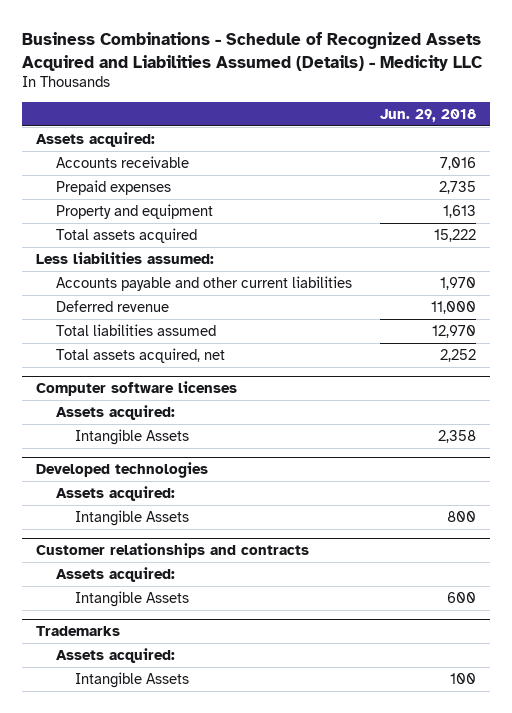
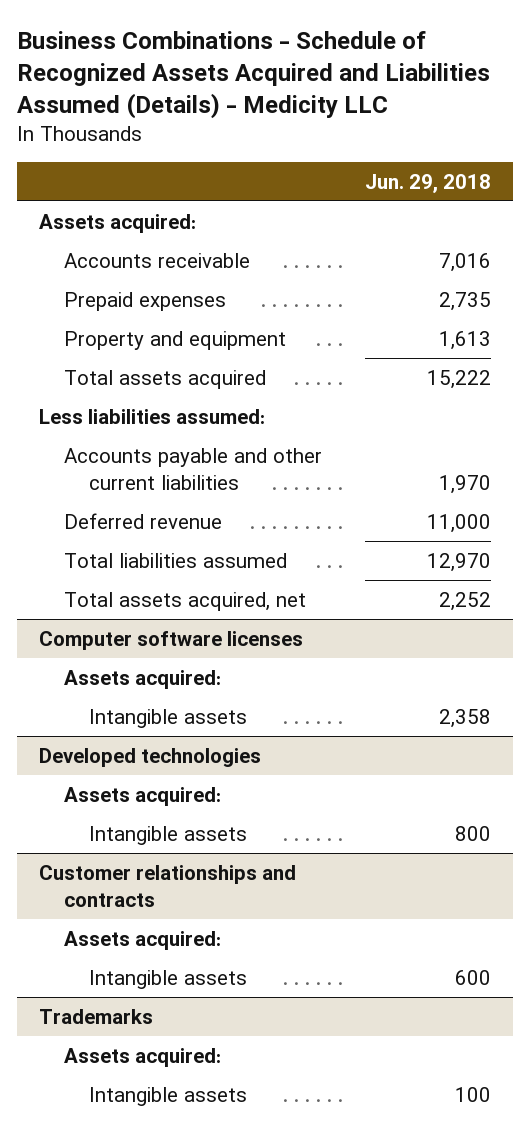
@ Computer software licenses
- Intangible Assets | 2,358
+ Intangible assets | 2,358
@ Developed technologies
- Intangible Assets | 800
+ Intangible assets | 800
@ Customer relationships and contracts
- Intangible Assets | 600
+ Intangible assets | 600
@ Trademarks
- Intangible Assets | 100
+ Intangible assets | 100

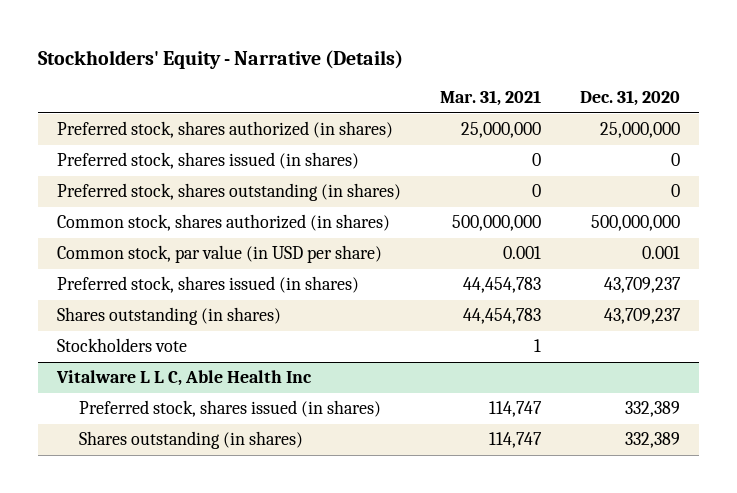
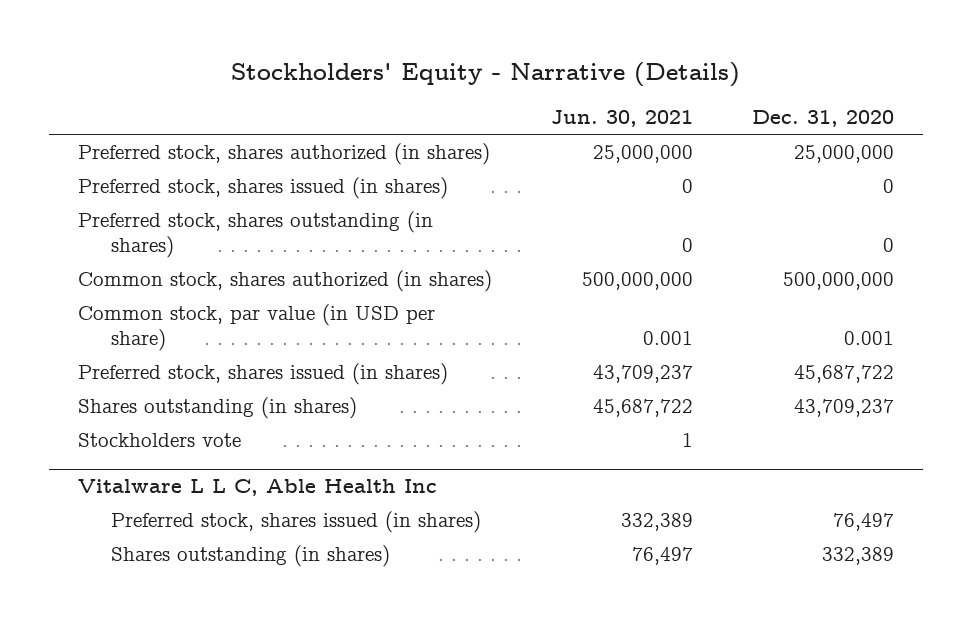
- | Mar. 31, 2021 | Dec. 31, 2020
+ | Jun. 30, 2021 | Dec. 31, 2020
- Preferred stock, shares issued (in shares) | 44,454,783 | 43,709,237
+ Preferred stock, shares issued (in shares) | 43,709,237 | 45,687,722
@ Vitalware L L C, Able Health Inc
- Preferred stock, shares issued (in shares) | 114,747 | 332,389
+ Preferred stock, shares issued (in shares) | 332,389 | 76,497

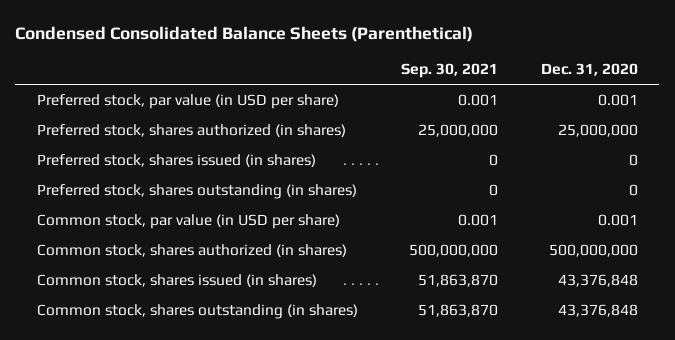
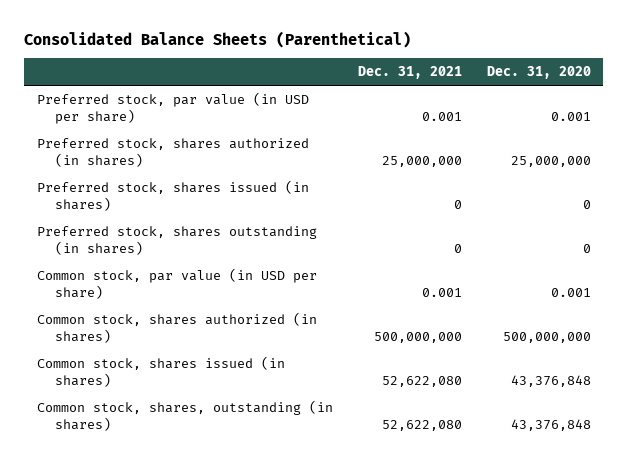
- Condensed Consolidated Balance Sheets (Parenthetical)
+ Consolidated Balance Sheets (Parenthetical)
- | Sep. 30, 2021 | Dec. 31, 2020
+ | Dec. 31, 2021 | Dec. 31, 2020
- Common stock, shares outstanding (in shares) | 51,863,870 | 43,376,848
+ Common stock, shares, outstanding (in shares) | 52,622,080 | 43,376,848

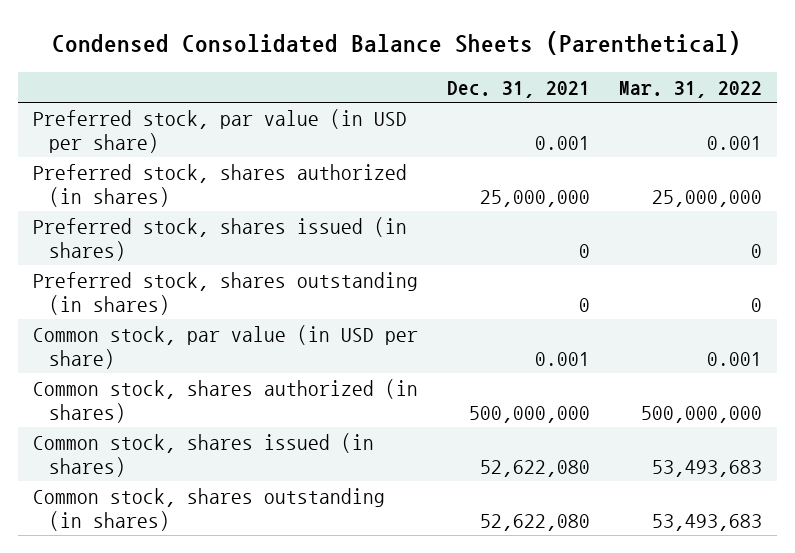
- Consolidated Balance Sheets (Parenthetical)
+ Condensed Consolidated Balance Sheets (Parenthetical)
- | Dec. 31, 2021 | Dec. 31, 2020
+ | Dec. 31, 2021 | Mar. 31, 2022
- Common stock, shares, outstanding (in shares) | 52,622,080 | 43,376,848
+ Common stock, shares outstanding (in shares) | 52,622,080 | 53,493,683

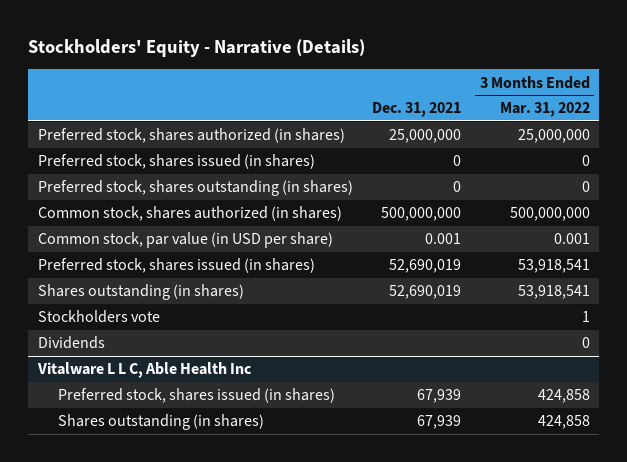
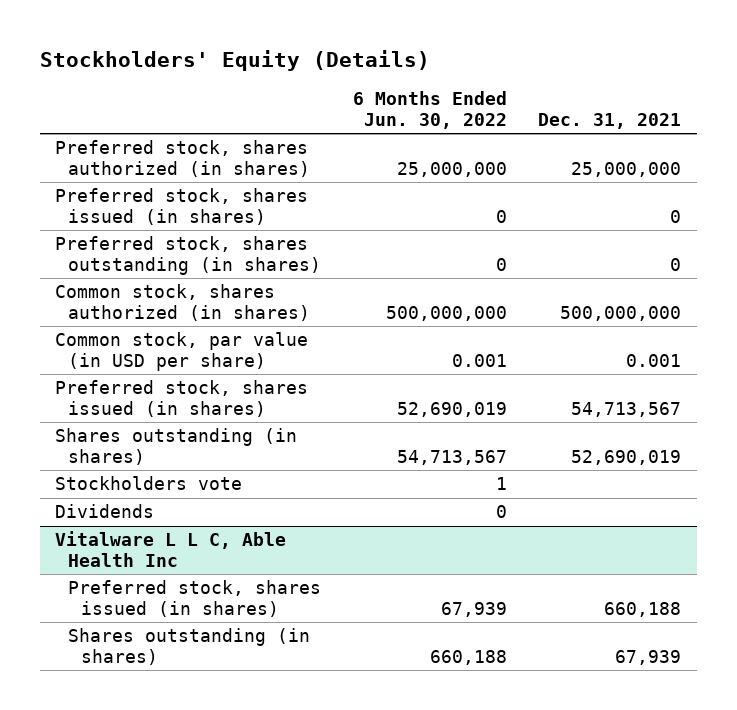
- Stockholders' Equity - Narrative (Details)
+ Stockholders' Equity (Details)
- | Dec. 31, 2021 | 3 Months Ended Mar. 31, 2022
+ | 6 Months Ended Jun. 30, 2022 | Dec. 31, 2021
- Preferred stock, shares issued (in shares) | 52,690,019 | 53,918,541
+ Preferred stock, shares issued (in shares) | 52,690,019 | 54,713,567
@ Vitalware L L C, Able Health Inc
- Preferred stock, shares issued (in shares) | 67,939 | 424,858
+ Preferred stock, shares issued (in shares) | 67,939 | 660,188

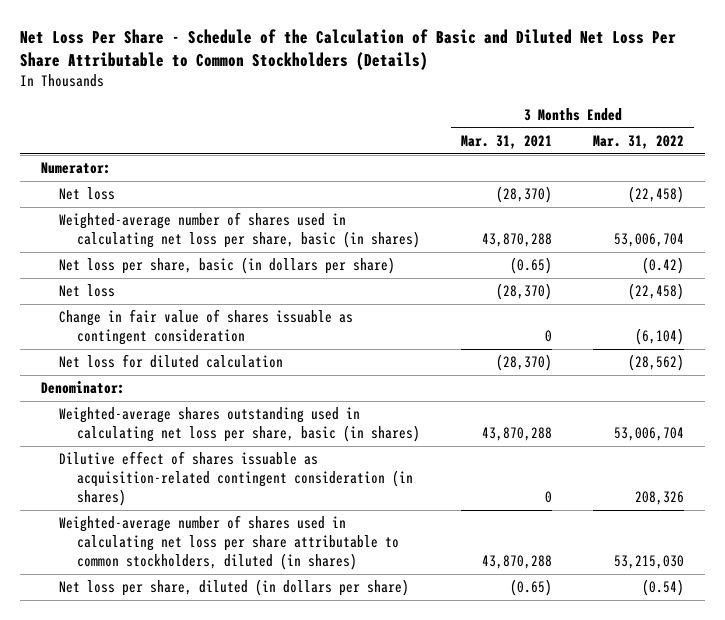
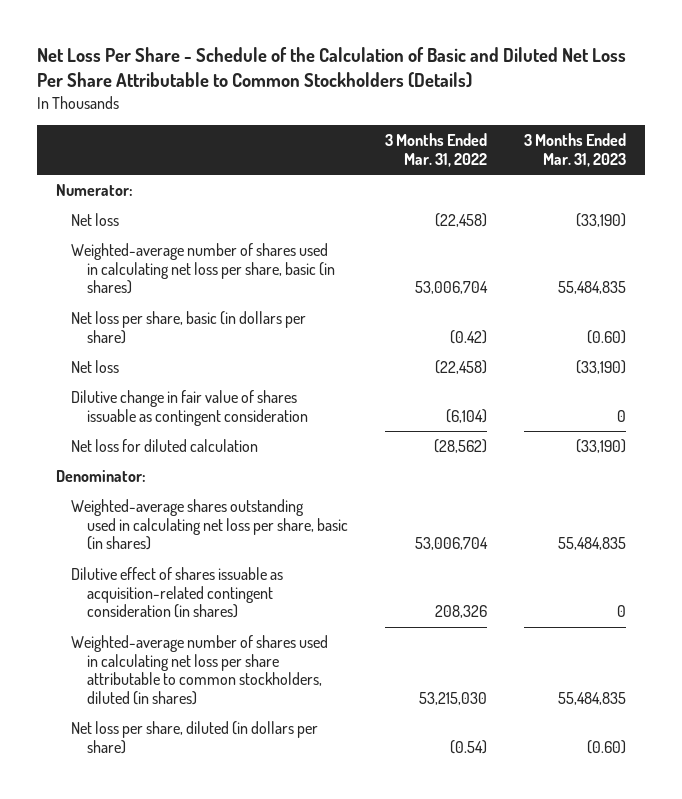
- | 3 Months Ended Mar. 31, 2021 | 3 Months Ended Mar. 31, 2022
+ | 3 Months Ended Mar. 31, 2022 | 3 Months Ended Mar. 31, 2023
- Change in fair value of shares issuable as contingent consideration | 0 | (6,104)
+ Dilutive change in fair value of shares issuable as contingent consideration | (6,104) | 0

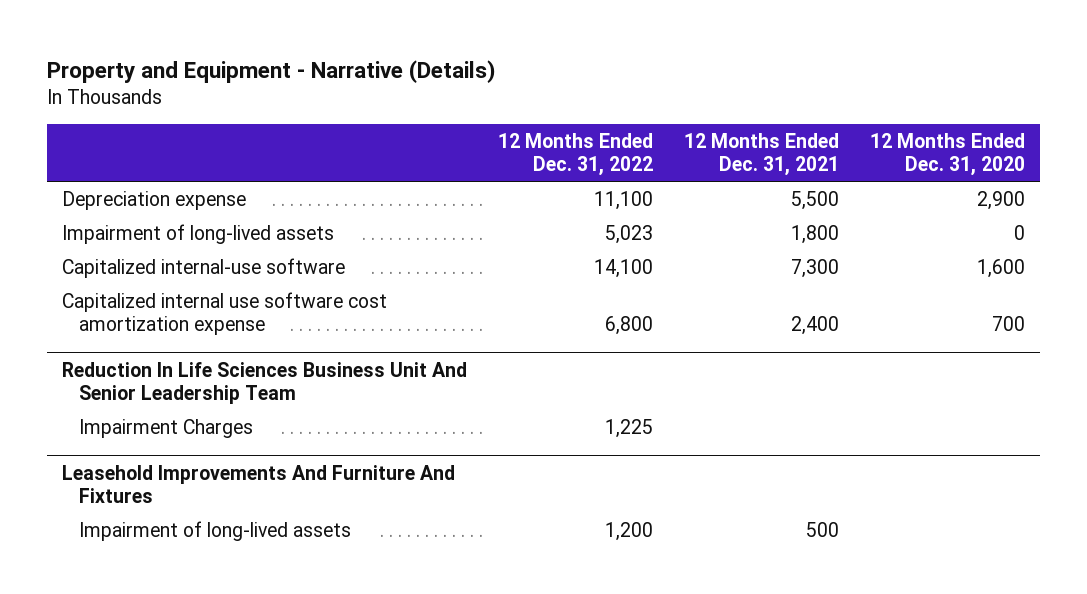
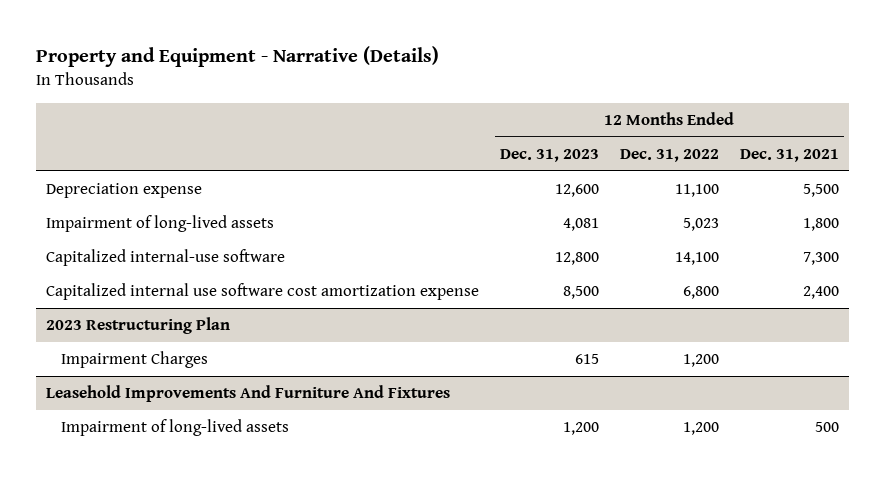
- | 12 Months Ended Dec. 31, 2022 | 12 Months Ended Dec. 31, 2021 | 12 Months Ended Dec. 31, 2020
+ | 12 Months Ended Dec. 31, 2023 | 12 Months Ended Dec. 31, 2022 | 12 Months Ended Dec. 31, 2021
- Reduction In Life Sciences Business Unit And Senior Leadership Team
- Impairment Charges | 1,225 | |
+ 2023 Restructuring Plan
+ Impairment Charges | 615 | 1,200 |

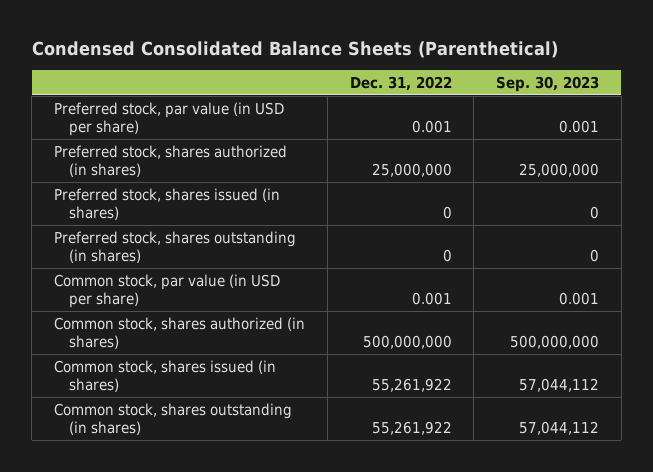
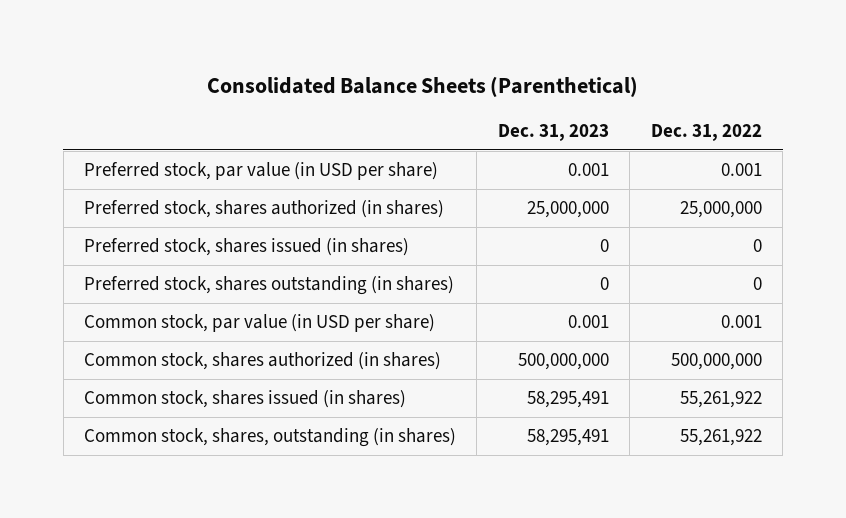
- Condensed Consolidated Balance Sheets (Parenthetical)
+ Consolidated Balance Sheets (Parenthetical)
- | Dec. 31, 2022 | Sep. 30, 2023
+ | Dec. 31, 2023 | Dec. 31, 2022
- Common stock, shares outstanding (in shares) | 55,261,922 | 57,044,112
+ Common stock, shares, outstanding (in shares) | 58,295,491 | 55,261,922

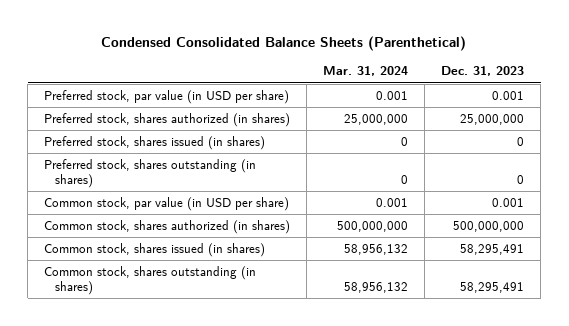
- Consolidated Balance Sheets (Parenthetical)
+ Condensed Consolidated Balance Sheets (Parenthetical)
- | Dec. 31, 2023 | Dec. 31, 2022
+ | Mar. 31, 2024 | Dec. 31, 2023
- Common stock, shares, outstanding (in shares) | 58,295,491 | 55,261,922
+ Common stock, shares outstanding (in shares) | 58,956,132 | 58,295,491

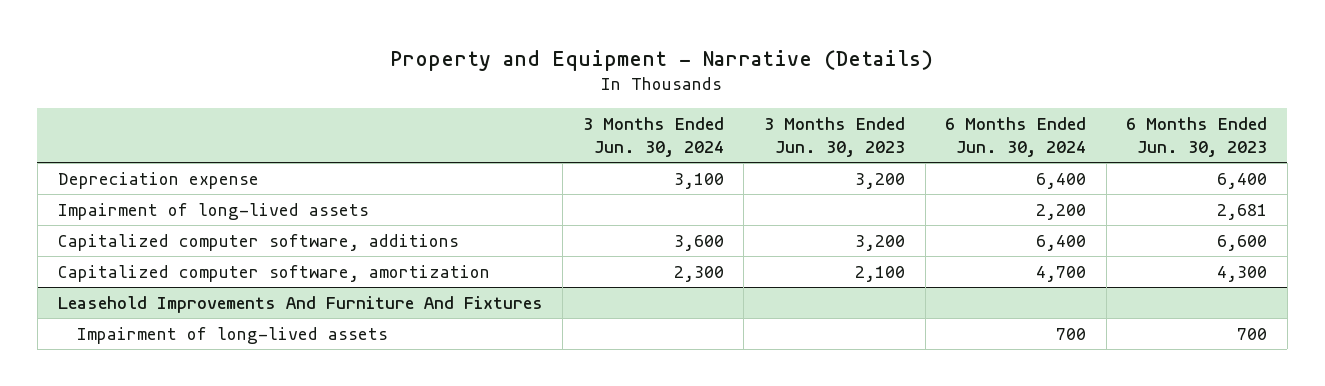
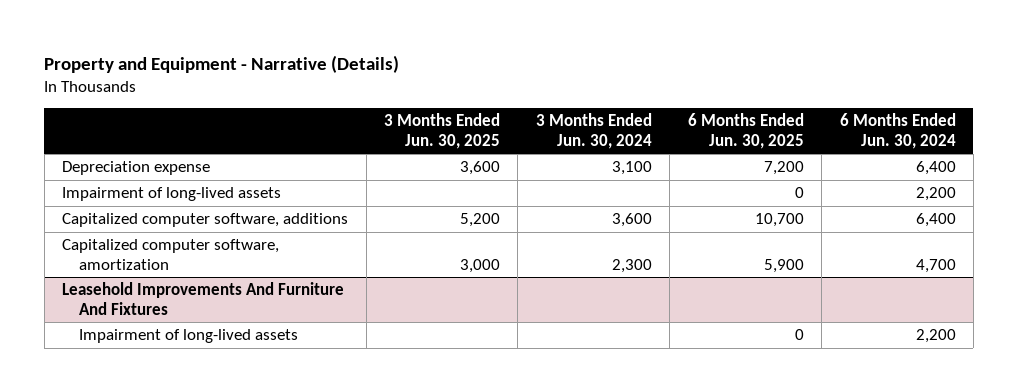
- | 3 Months Ended Jun. 30, 2024 | 3 Months Ended Jun. 30, 2023 | 6 Months Ended Jun. 30, 2024 | 6 Months Ended Jun. 30, 2023
+ | 3 Months Ended Jun. 30, 2025 | 3 Months Ended Jun. 30, 2024 | 6 Months Ended Jun. 30, 2025 | 6 Months Ended Jun. 30, 2024
@ Leasehold Improvements And Furniture And Fixtures
- Impairment of long-lived assets | | | 700 | 700
+ Impairment of long-lived assets | | | 0 | 2,200

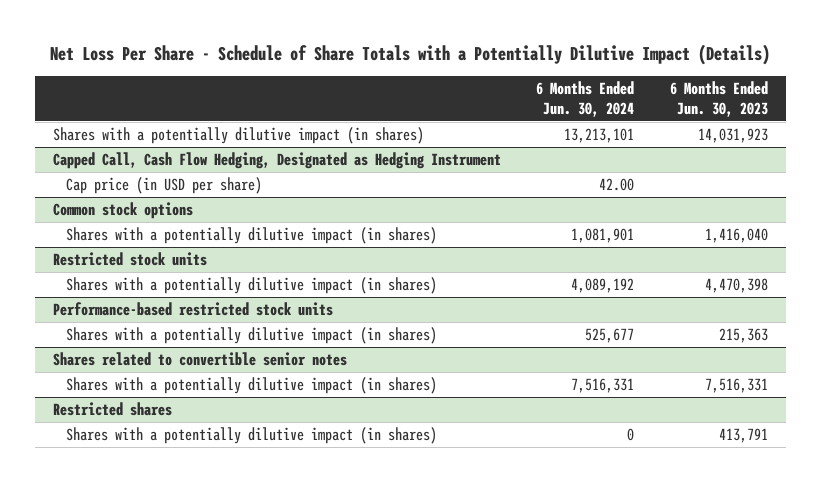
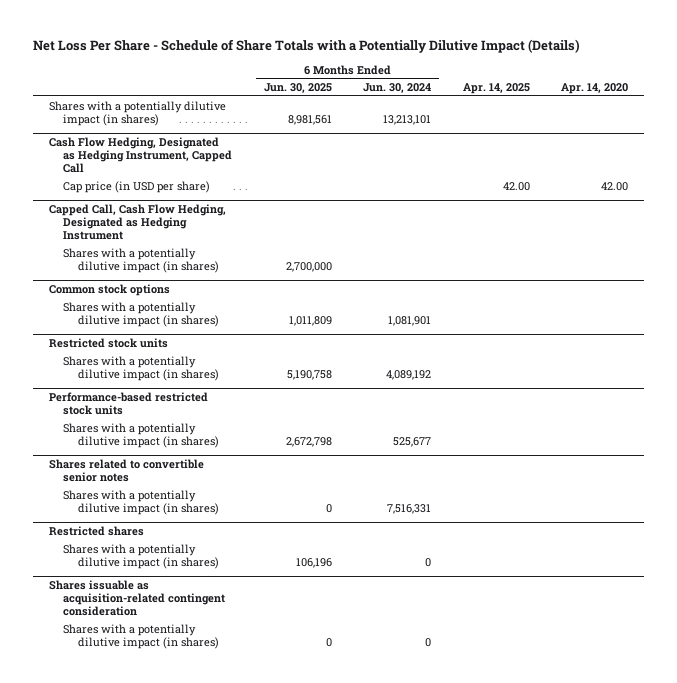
- | 6 Months Ended Jun. 30, 2024 | 6 Months Ended Jun. 30, 2023
+ | 6 Months Ended Jun. 30, 2025 | 6 Months Ended Jun. 30, 2024 | Apr. 14, 2025 | Apr. 14, 2020
+ Cash Flow Hedging, Designated as Hedging Instrument, Capped Call
+ Cap price (in USD per share) | | | 42.00 | 42.00
@ Capped Call, Cash Flow Hedging, Designated as Hedging Instrument
- Cap price (in USD per share) | 42.00 |
+ Shares with a potentially dilutive impact (in shares) | 2,700,000 | | |
+ Shares issuable as acquisition-related contingent consideration
+ Shares with a potentially dilutive impact (in shares) | 0 | 0 | |

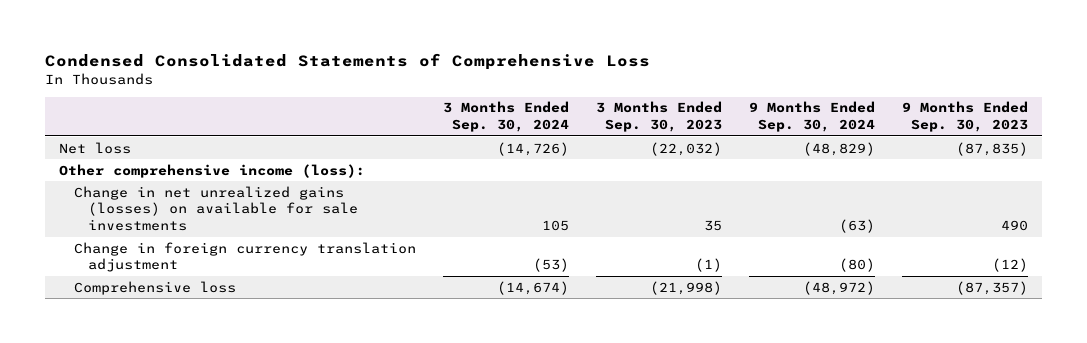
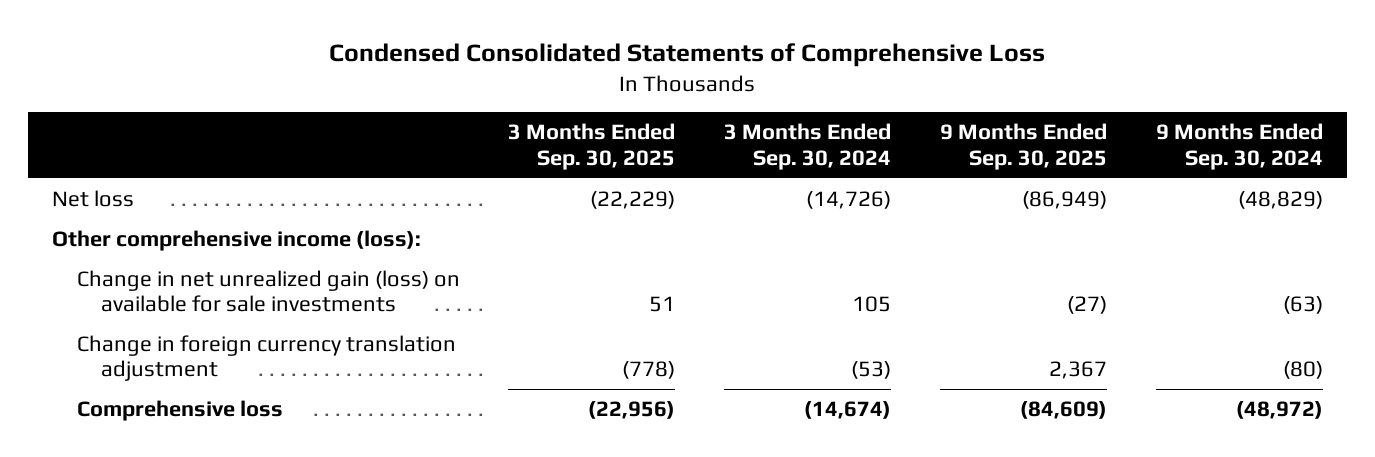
- | 3 Months Ended Sep. 30, 2024 | 3 Months Ended Sep. 30, 2023 | 9 Months Ended Sep. 30, 2024 | 9 Months Ended Sep. 30, 2023
+ | 3 Months Ended Sep. 30, 2025 | 3 Months Ended Sep. 30, 2024 | 9 Months Ended Sep. 30, 2025 | 9 Months Ended Sep. 30, 2024
- Change in net unrealized gains (losses) on available for sale investments | 105 | 35 | (63) | 490
+ Change in net unrealized gain (loss) on available for sale investments | 51 | 105 | (27) | (63)

